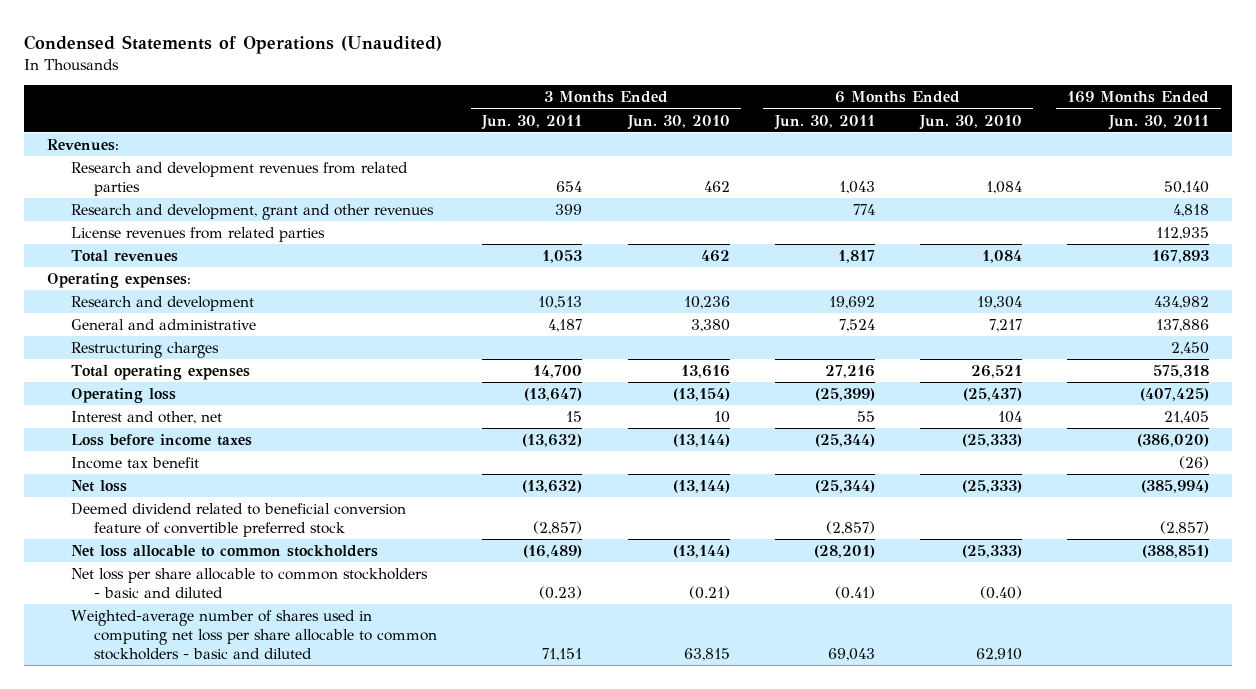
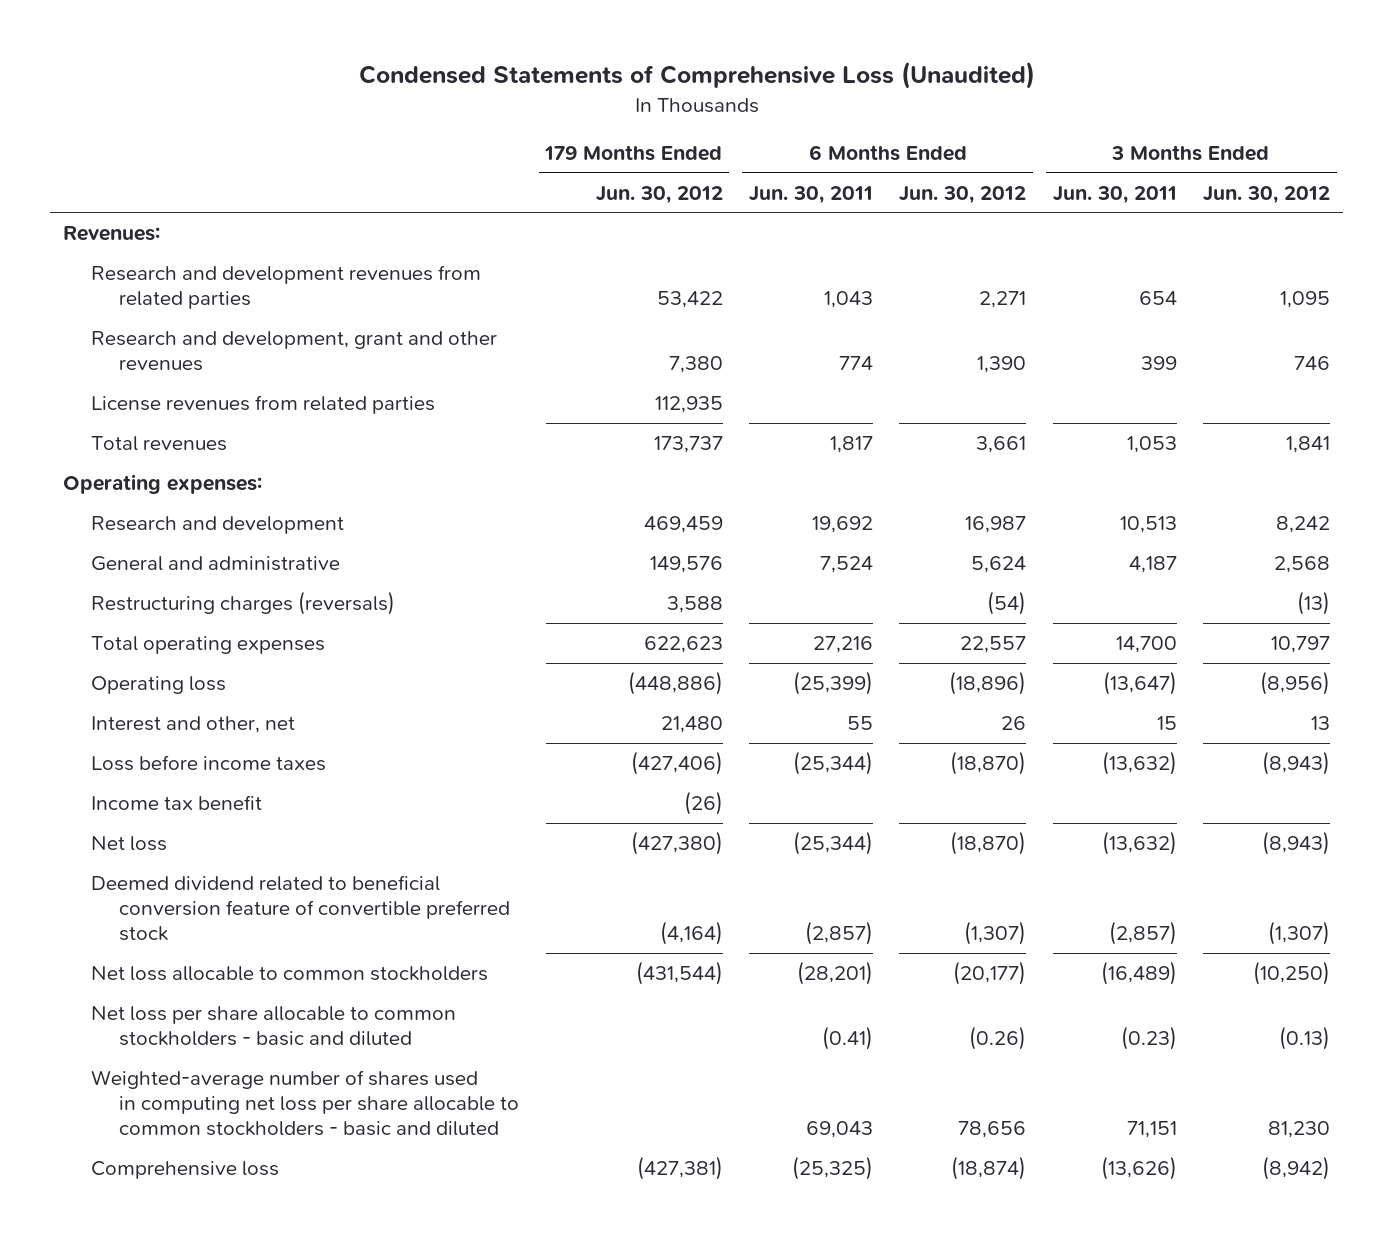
- Condensed Statements of Operations (Unaudited)
+ Condensed Statements of Comprehensive Loss (Unaudited)
- | 3 Months Ended Jun. 30, 2011 | 3 Months Ended Jun. 30, 2010 | 6 Months Ended Jun. 30, 2011 | 6 Months Ended Jun. 30, 2010 | 169 Months Ended Jun. 30, 2011
+ | 179 Months Ended Jun. 30, 2012 | 6 Months Ended Jun. 30, 2011 | 6 Months Ended Jun. 30, 2012 | 3 Months Ended Jun. 30, 2011 | 3 Months Ended Jun. 30, 2012
- Restructuring charges | | | | | 2,450
+ Restructuring charges (reversals) | 3,588 | | (54) | | (13)
+ Comprehensive loss | (427,381) | (25,325) | (18,874) | (13,626) | (8,942)

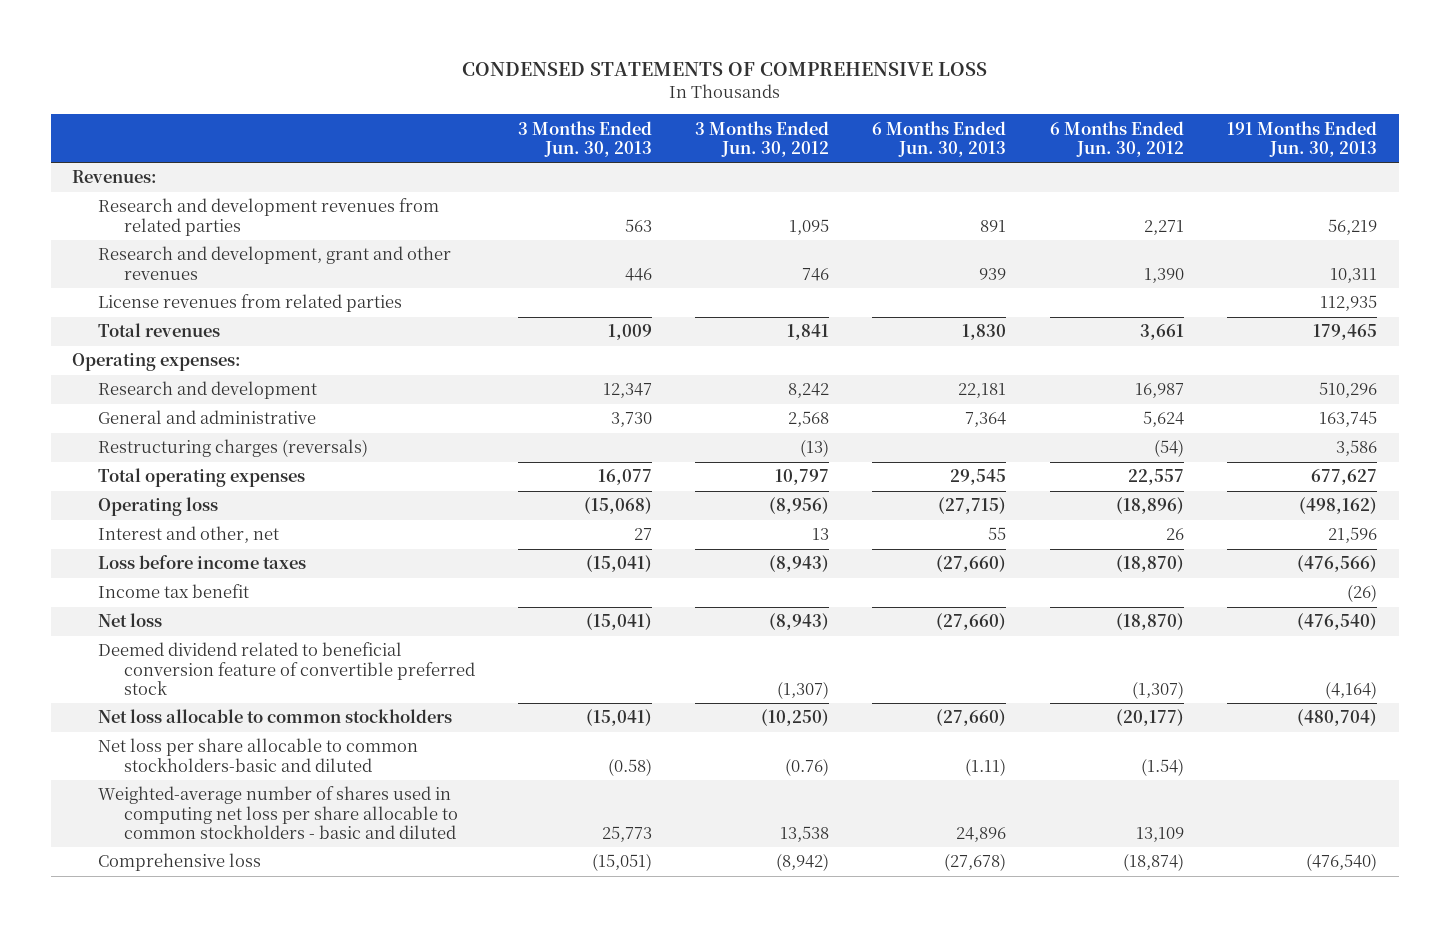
- Condensed Statements of Comprehensive Loss (Unaudited)
+ CONDENSED STATEMENTS OF COMPREHENSIVE LOSS
- | 179 Months Ended Jun. 30, 2012 | 6 Months Ended Jun. 30, 2011 | 6 Months Ended Jun. 30, 2012 | 3 Months Ended Jun. 30, 2011 | 3 Months Ended Jun. 30, 2012
+ | 3 Months Ended Jun. 30, 2013 | 3 Months Ended Jun. 30, 2012 | 6 Months Ended Jun. 30, 2013 | 6 Months Ended Jun. 30, 2012 | 191 Months Ended Jun. 30, 2013
- Net loss per share allocable to common stockholders - basic and diluted | | (0.41) | (0.26) | (0.23) | (0.13)
- Weighted-average number of shares used in computing net loss per share allocable to common stockholders - basic and diluted | | 69,043 | 78,656 | 71,151 | 81,230
+ Net loss per share allocable to common stockholders-basic and diluted | (0.58) | (0.76) | (1.11) | (1.54) |
+ Weighted-average number of shares used in computing net loss per share allocable to common stockholders - basic and diluted | 25,773 | 13,538 | 24,896 | 13,109 |

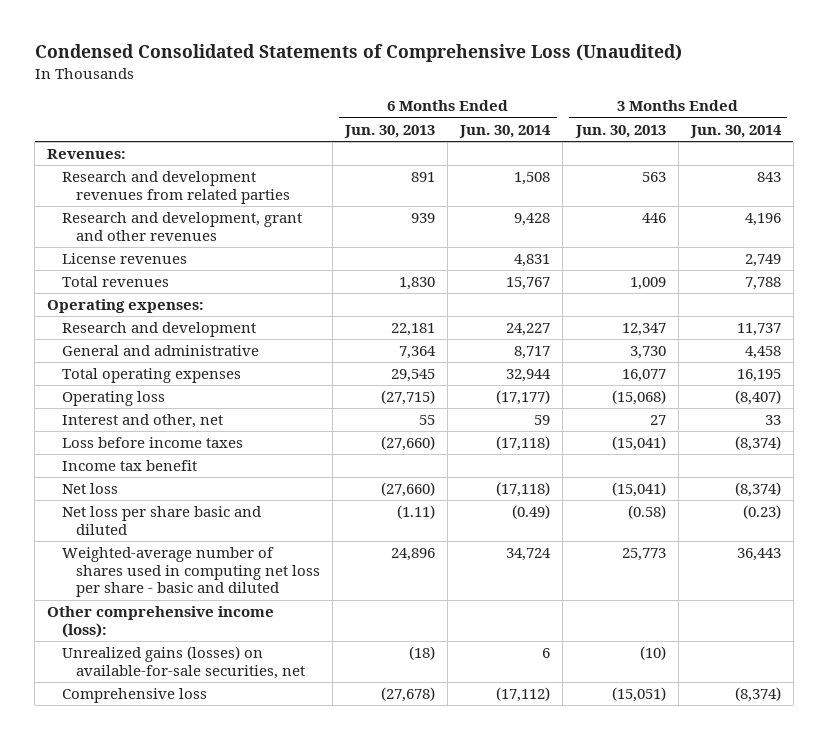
- CONDENSED STATEMENTS OF COMPREHENSIVE LOSS
+ Condensed Consolidated Statements of Comprehensive Loss (Unaudited)
- | 3 Months Ended Jun. 30, 2013 | 3 Months Ended Jun. 30, 2012 | 6 Months Ended Jun. 30, 2013 | 6 Months Ended Jun. 30, 2012 | 191 Months Ended Jun. 30, 2013
+ | 6 Months Ended Jun. 30, 2013 | 6 Months Ended Jun. 30, 2014 | 3 Months Ended Jun. 30, 2013 | 3 Months Ended Jun. 30, 2014
- License revenues from related parties | | | | | 112,935
+ License revenues | | 4,831 | | 2,749
- Restructuring charges (reversals) | | (13) | | (54) | 3,586
- Deemed dividend related to beneficial conversion feature of convertible preferred stock | | (1,307) | | (1,307) | (4,164)
- Net loss allocable to common stockholders | (15,041) | (10,250) | (27,660) | (20,177) | (480,704)
- Net loss per share allocable to common stockholders-basic and diluted | (0.58) | (0.76) | (1.11) | (1.54) |
- Weighted-average number of shares used in computing net loss per share allocable to common stockholders - basic and diluted | 25,773 | 13,538 | 24,896 | 13,109 |
+ Net loss per share basic and diluted | (1.11) | (0.49) | (0.58) | (0.23)
+ Weighted-average number of shares used in computing net loss per share - basic and diluted | 24,896 | 34,724 | 25,773 | 36,443
+ Other comprehensive income (loss):
+ Unrealized gains (losses) on available-for-sale securities, net | (18) | 6 | (10) |

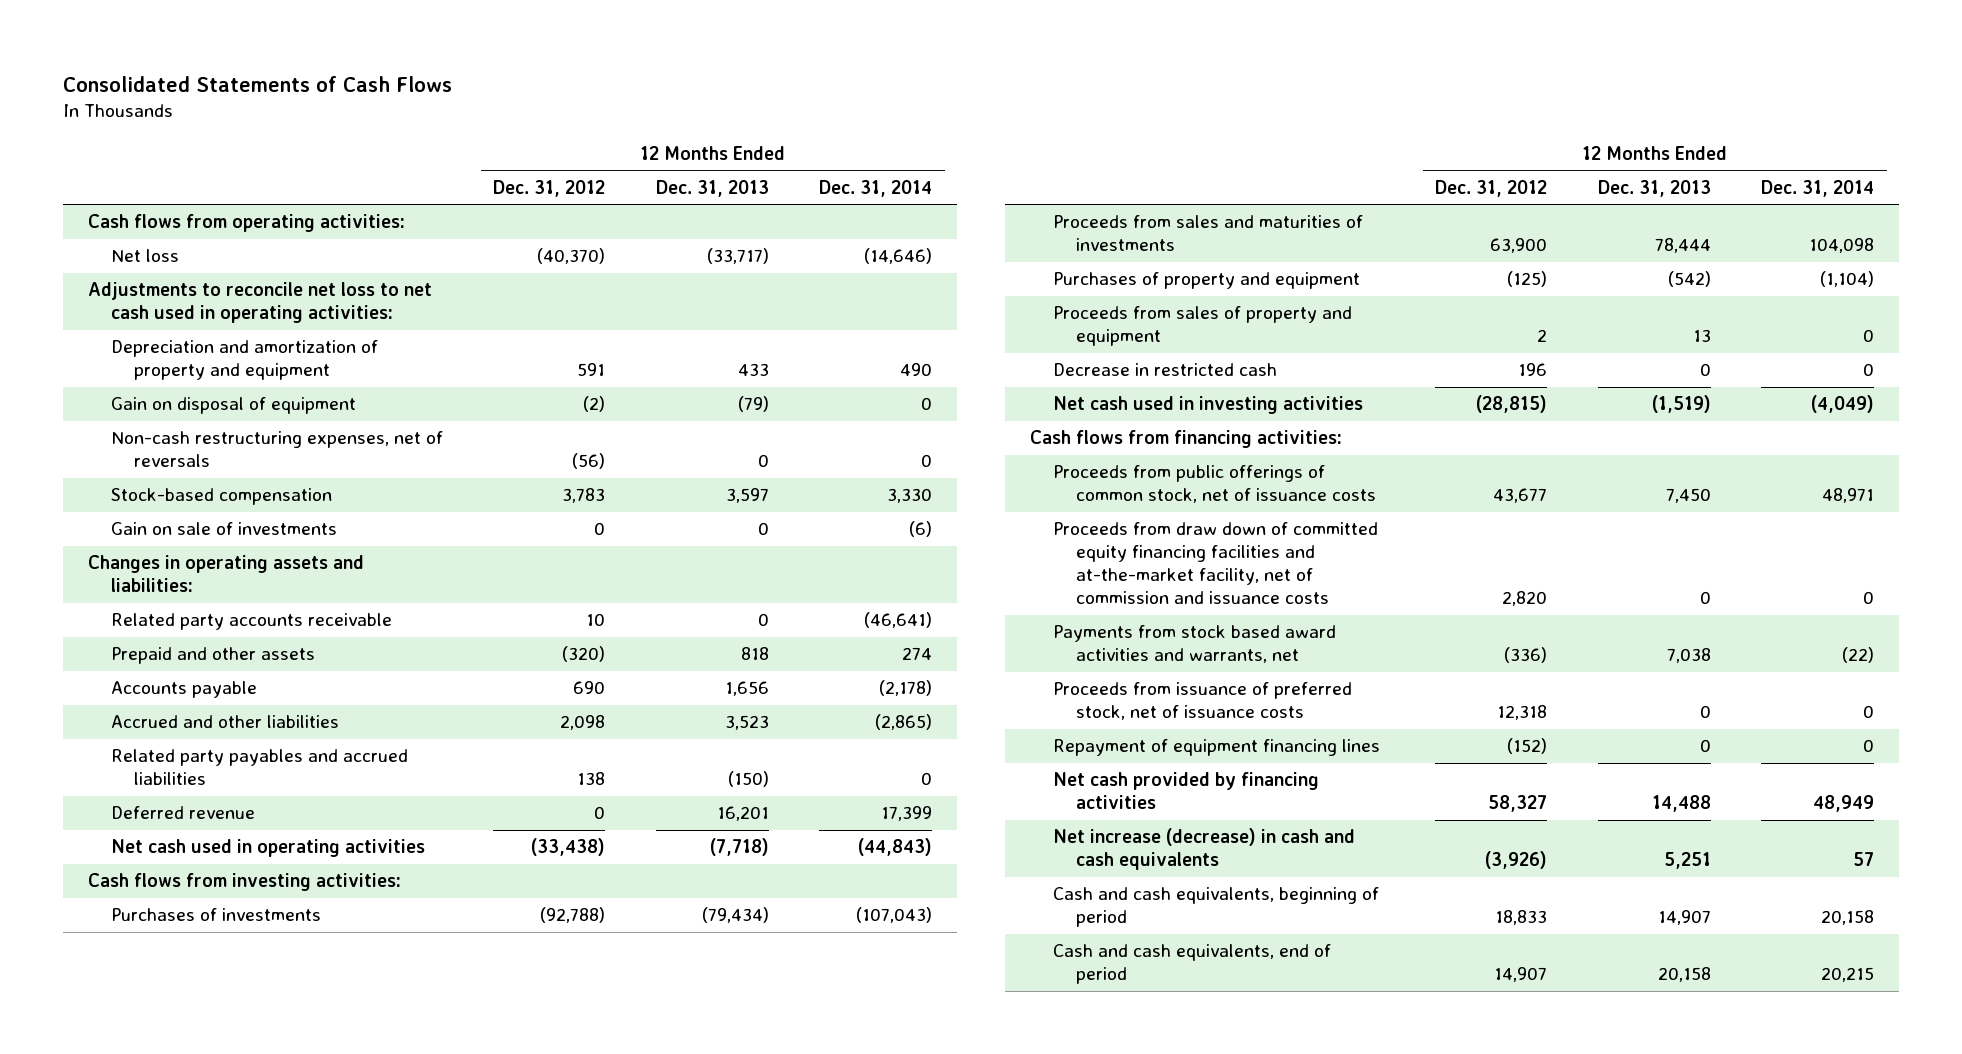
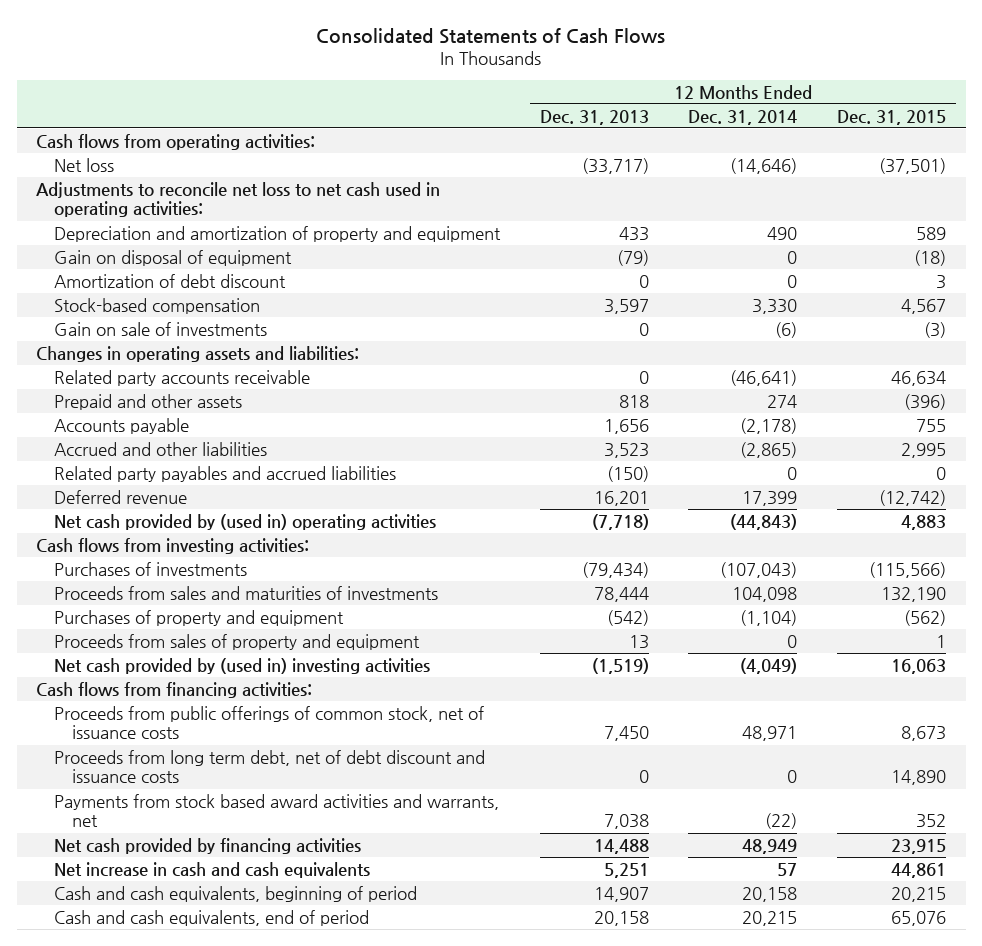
- | 12 Months Ended Dec. 31, 2012 | 12 Months Ended Dec. 31, 2013 | 12 Months Ended Dec. 31, 2014
+ | 12 Months Ended Dec. 31, 2013 | 12 Months Ended Dec. 31, 2014 | 12 Months Ended Dec. 31, 2015
- Non-cash restructuring expenses, net of reversals | (56) | 0 | 0
+ Amortization of debt discount | 0 | 0 | 3
- Net cash used in operating activities | (33,438) | (7,718) | (44,843)
+ Net cash provided by (used in) operating activities | (7,718) | (44,843) | 4,883
- Decrease in restricted cash | 196 | 0 | 0
- Net cash used in investing activities | (28,815) | (1,519) | (4,049)
+ Net cash provided by (used in) investing activities | (1,519) | (4,049) | 16,063
- Proceeds from draw down of committed equity financing facilities and at-the-market facility, net of commission and issuance costs | 2,820 | 0 | 0
+ Proceeds from long term debt, net of debt discount and issuance costs | 0 | 0 | 14,890
- Proceeds from issuance of preferred stock, net of issuance costs | 12,318 | 0 | 0
- Repayment of equipment financing lines | (152) | 0 | 0
- Net increase (decrease) in cash and cash equivalents | (3,926) | 5,251 | 57
+ Net increase in cash and cash equivalents | 5,251 | 57 | 44,861

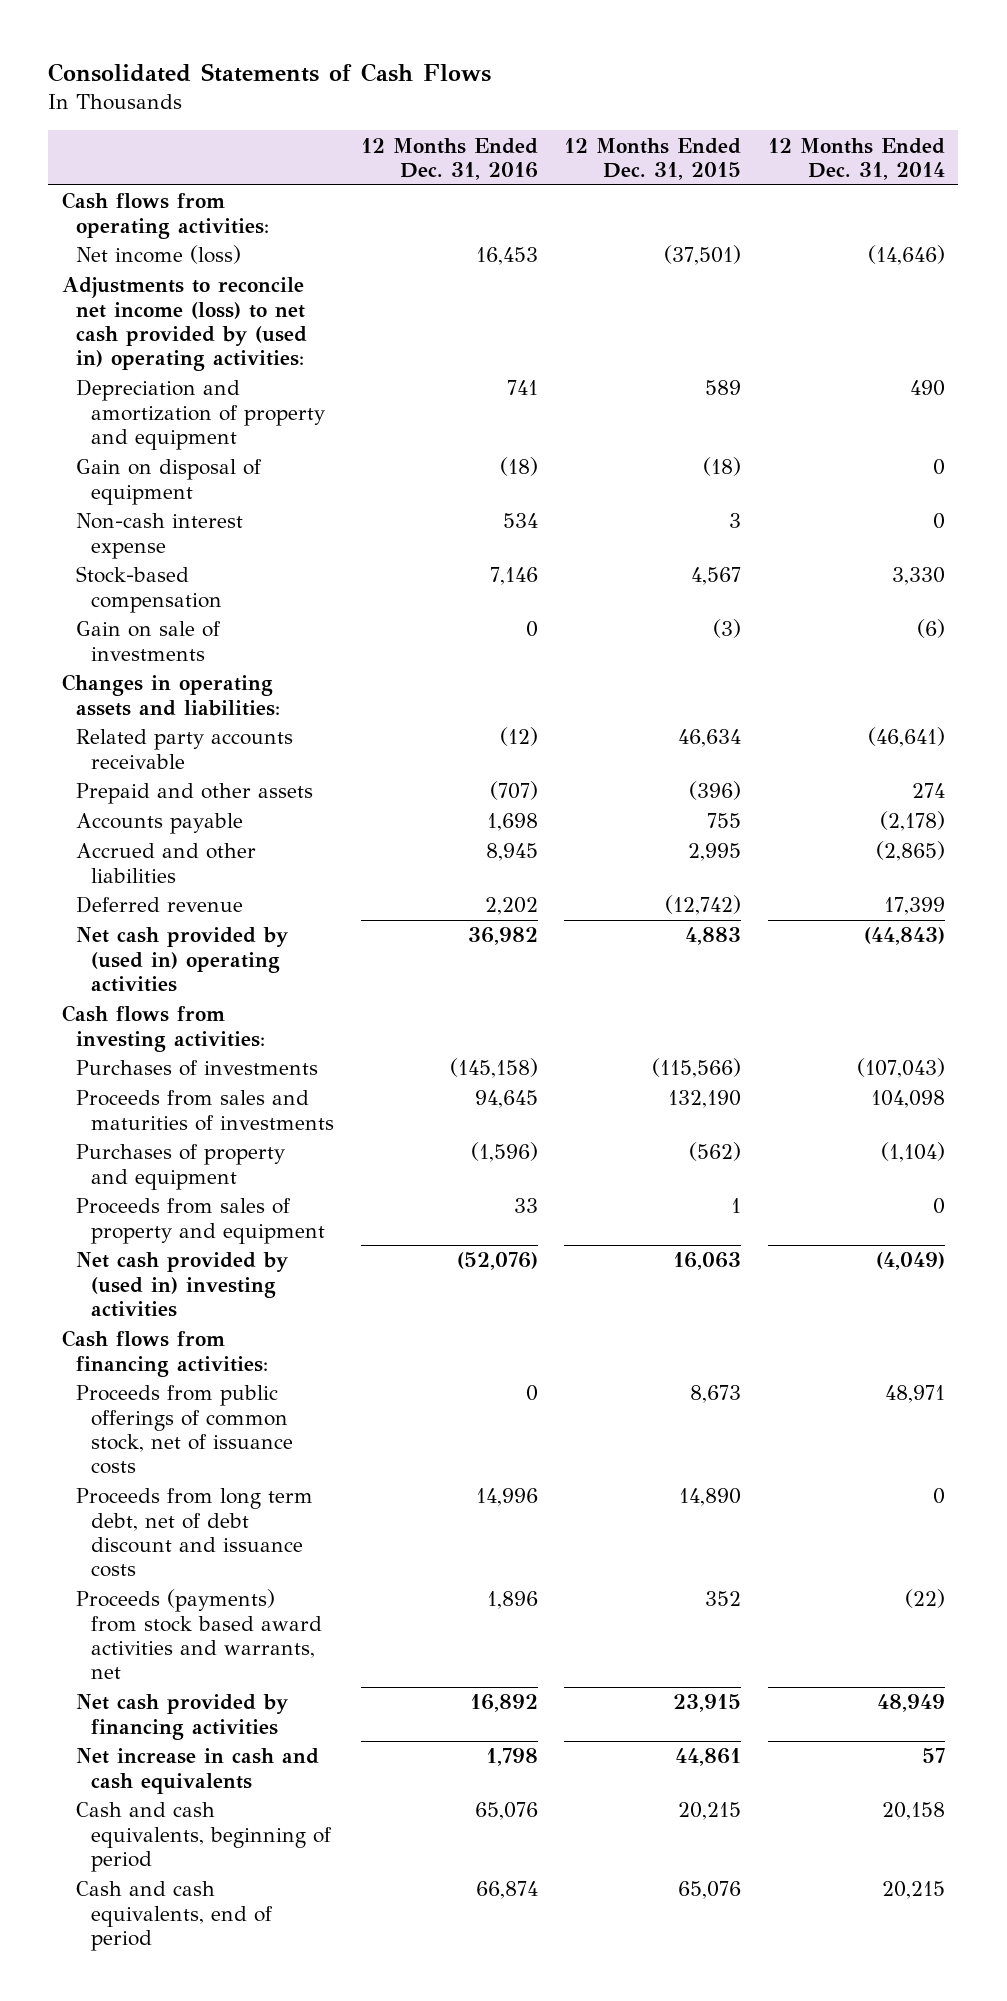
- | 12 Months Ended Dec. 31, 2013 | 12 Months Ended Dec. 31, 2014 | 12 Months Ended Dec. 31, 2015
+ | 12 Months Ended Dec. 31, 2016 | 12 Months Ended Dec. 31, 2015 | 12 Months Ended Dec. 31, 2014
- Net loss | (33,717) | (14,646) | (37,501)
- Adjustments to reconcile net loss to net cash used in operating activities:
+ Net income (loss) | 16,453 | (37,501) | (14,646)
+ Adjustments to reconcile net income (loss) to net cash provided by (used in) operating activities:
- Amortization of debt discount | 0 | 0 | 3
+ Non-cash interest expense | 534 | 3 | 0
- Related party payables and accrued liabilities | (150) | 0 | 0
- Payments from stock based award activities and warrants, net | 7,038 | (22) | 352
+ Proceeds (payments) from stock based award activities and warrants, net | 1,896 | 352 | (22)

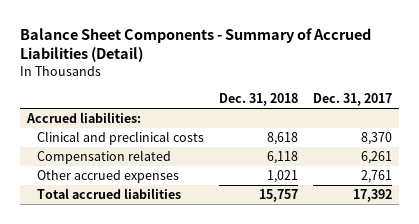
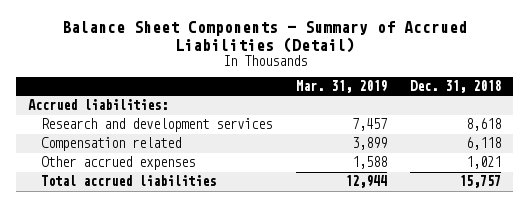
- | Dec. 31, 2018 | Dec. 31, 2017
+ | Mar. 31, 2019 | Dec. 31, 2018
- Clinical and preclinical costs | 8,618 | 8,370
+ Research and development services | 7,457 | 8,618

